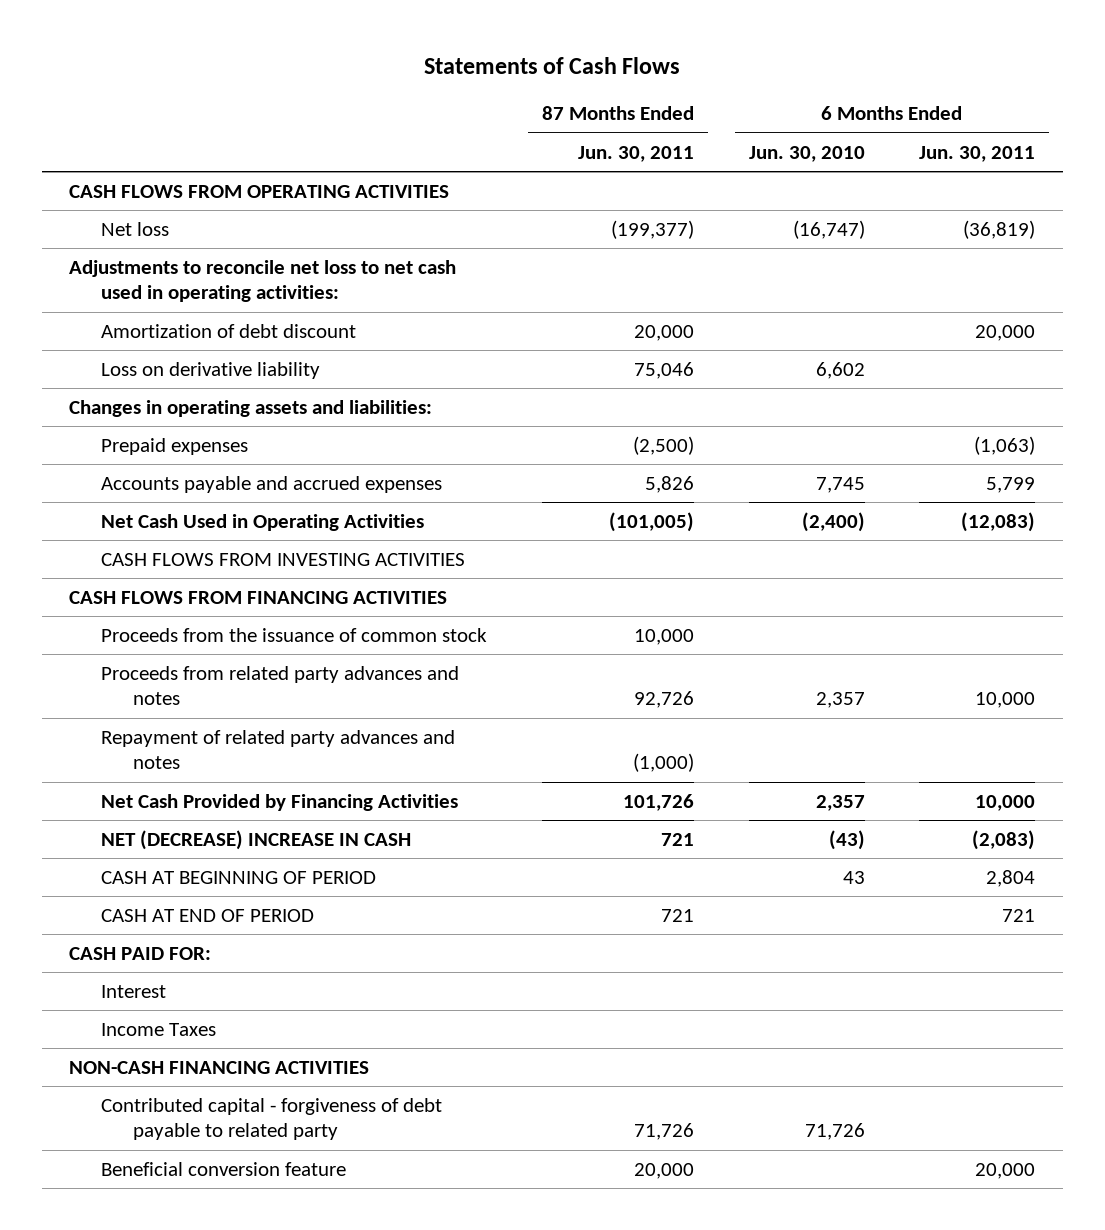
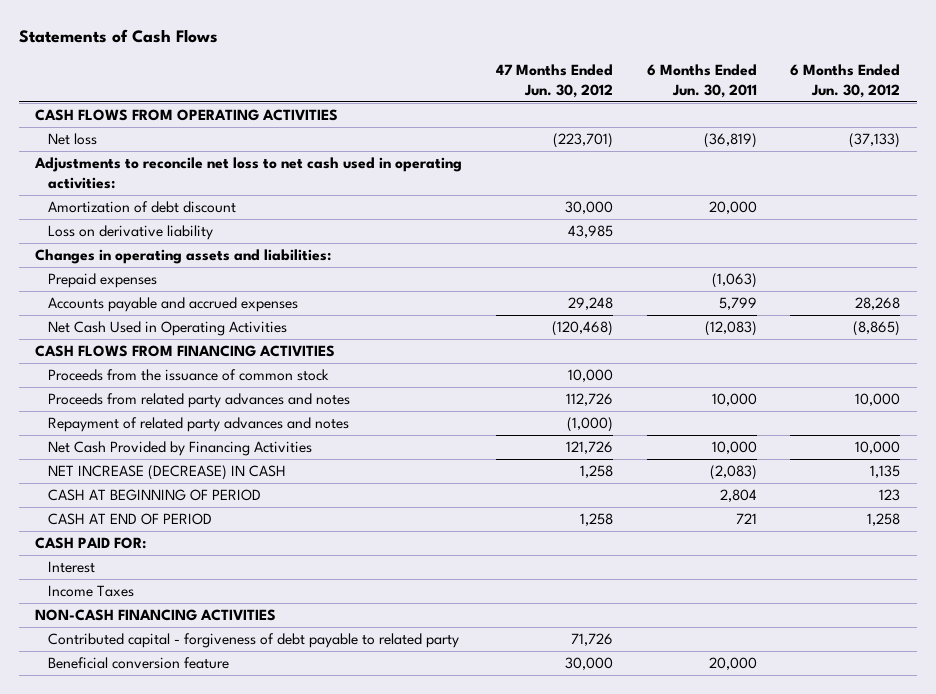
- | 87 Months Ended Jun. 30, 2011 | 6 Months Ended Jun. 30, 2010 | 6 Months Ended Jun. 30, 2011
+ | 47 Months Ended Jun. 30, 2012 | 6 Months Ended Jun. 30, 2011 | 6 Months Ended Jun. 30, 2012
- CASH FLOWS FROM INVESTING ACTIVITIES
- NET (DECREASE) INCREASE IN CASH | 721 | (43) | (2,083)
+ NET INCREASE (DECREASE) IN CASH | 1,258 | (2,083) | 1,135

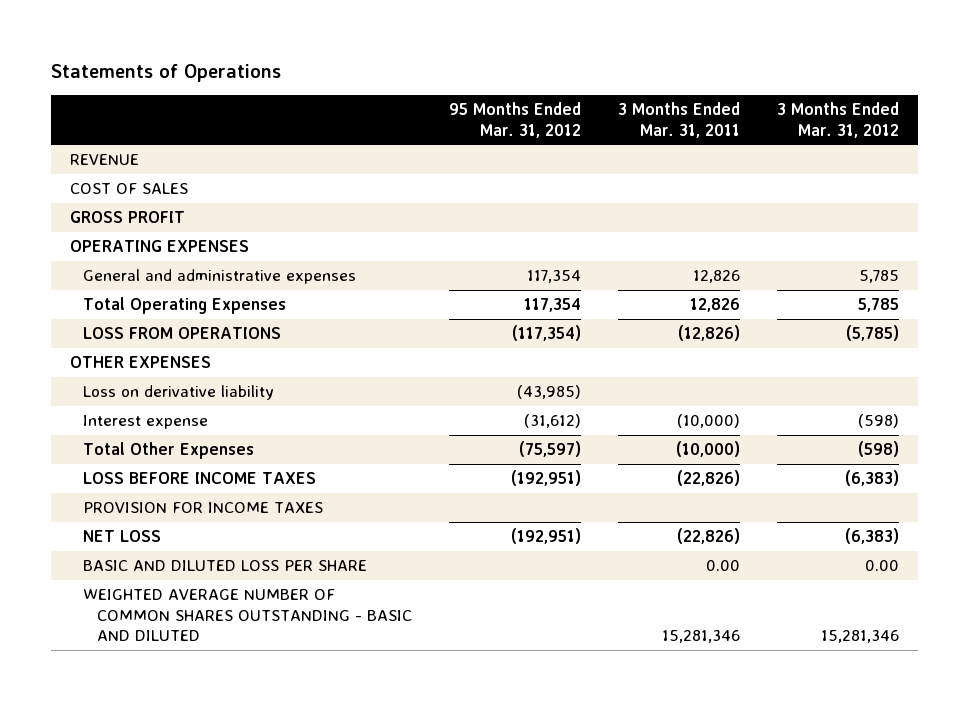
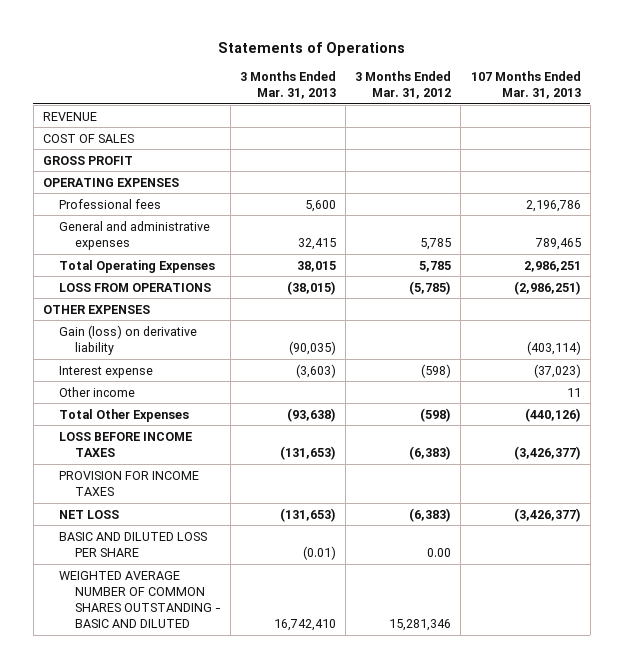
- | 95 Months Ended Mar. 31, 2012 | 3 Months Ended Mar. 31, 2011 | 3 Months Ended Mar. 31, 2012
+ | 3 Months Ended Mar. 31, 2013 | 3 Months Ended Mar. 31, 2012 | 107 Months Ended Mar. 31, 2013
+ Professional fees | 5,600 | | 2,196,786
- Loss on derivative liability | (43,985) | |
+ Gain (loss) on derivative liability | (90,035) | | (403,114)
+ Other income | | | 11

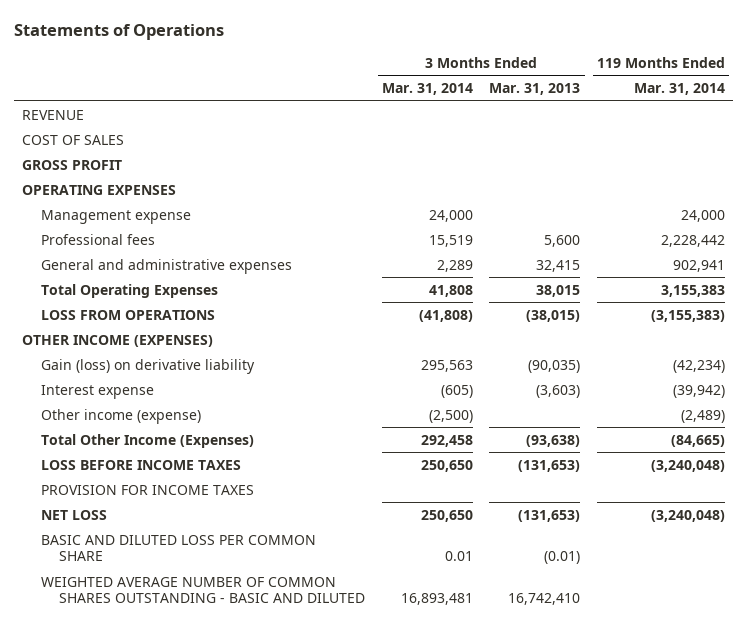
- | 3 Months Ended Mar. 31, 2013 | 3 Months Ended Mar. 31, 2012 | 107 Months Ended Mar. 31, 2013
+ | 3 Months Ended Mar. 31, 2014 | 3 Months Ended Mar. 31, 2013 | 119 Months Ended Mar. 31, 2014
+ Management expense | 24,000 | | 24,000
- OTHER EXPENSES
+ OTHER INCOME (EXPENSES)
- Other income | | | 11
- Total Other Expenses | (93,638) | (598) | (440,126)
+ Other income (expense) | (2,500) | | (2,489)
+ Total Other Income (Expenses) | 292,458 | (93,638) | (84,665)
- BASIC AND DILUTED LOSS PER SHARE | (0.01) | 0.00 |
+ BASIC AND DILUTED LOSS PER COMMON SHARE | 0.01 | (0.01) |

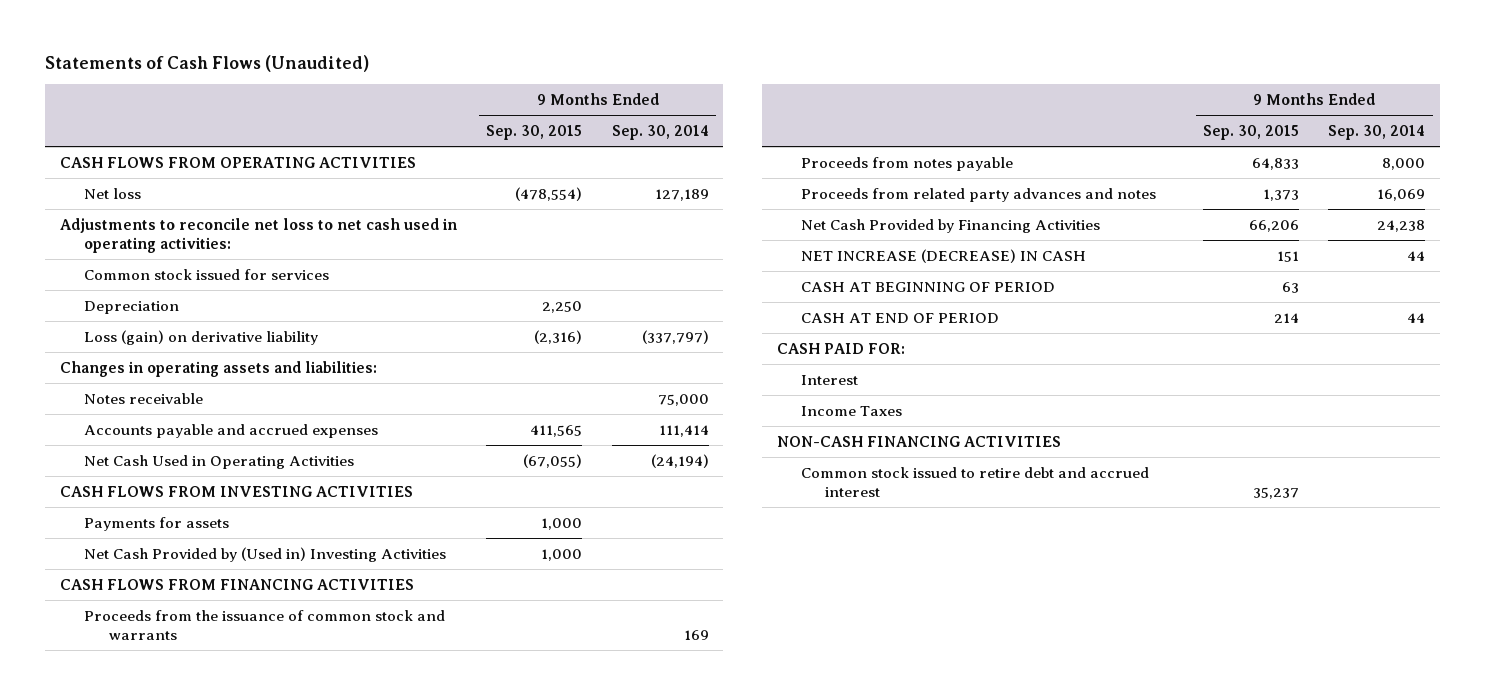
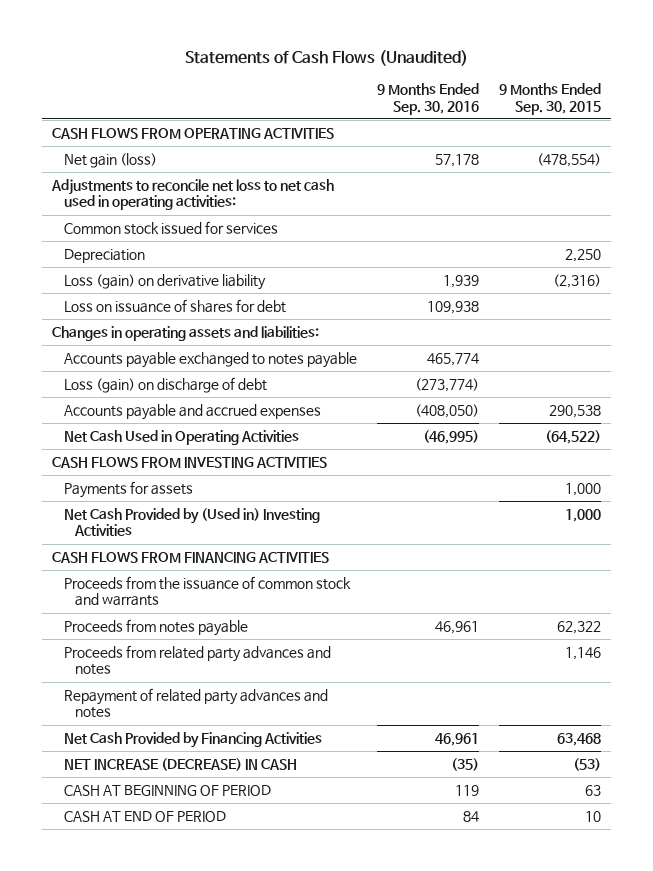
- | 9 Months Ended Sep. 30, 2015 | 9 Months Ended Sep. 30, 2014
+ | 9 Months Ended Sep. 30, 2016 | 9 Months Ended Sep. 30, 2015
- Net loss | (478,554) | 127,189
+ Net gain (loss) | 57,178 | (478,554)
+ Loss on issuance of shares for debt | 109,938 |
- Notes receivable | | 75,000
- Accounts payable and accrued expenses | 411,565 | 111,414
- Net Cash Used in Operating Activities | (67,055) | (24,194)
+ Accounts payable exchanged to notes payable | 465,774 |
+ Loss (gain) on discharge of debt | (273,774) |
+ Accounts payable and accrued expenses | (408,050) | 290,538
+ Net Cash Used in Operating Activities | (46,995) | (64,522)
- Proceeds from notes payable | 64,833 | 8,000
- Proceeds from related party advances and notes | 1,373 | 16,069
- Net Cash Provided by Financing Activities | 66,206 | 24,238
- NET INCREASE (DECREASE) IN CASH | 151 | 44
+ Proceeds from notes payable | 46,961 | 62,322
+ Proceeds from related party advances and notes | | 1,146
+ Repayment of related party advances and notes
+ Net Cash Provided by Financing Activities | 46,961 | 63,468
+ NET INCREASE (DECREASE) IN CASH | (35) | (53)
- CASH AT END OF PERIOD | 214 | 44
- CASH PAID FOR:
- Interest
- Income Taxes
- NON-CASH FINANCING ACTIVITIES
- Common stock issued to retire debt and accrued interest | 35,237 |
+ CASH AT END OF PERIOD | 84 | 10

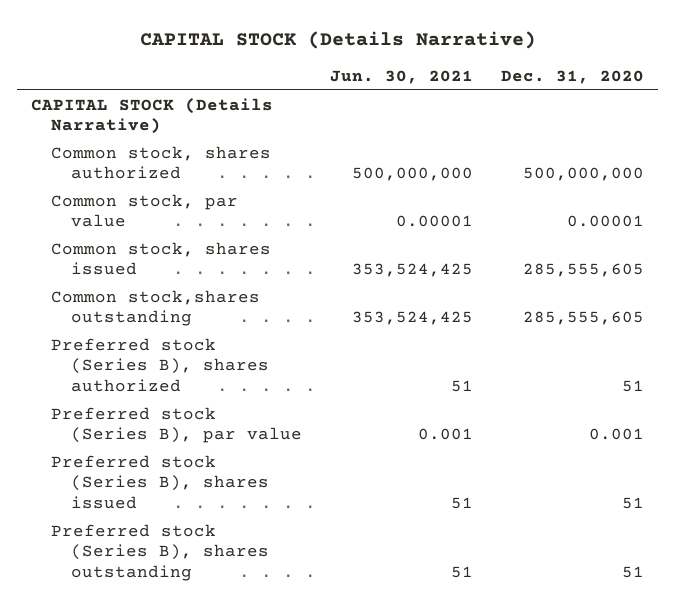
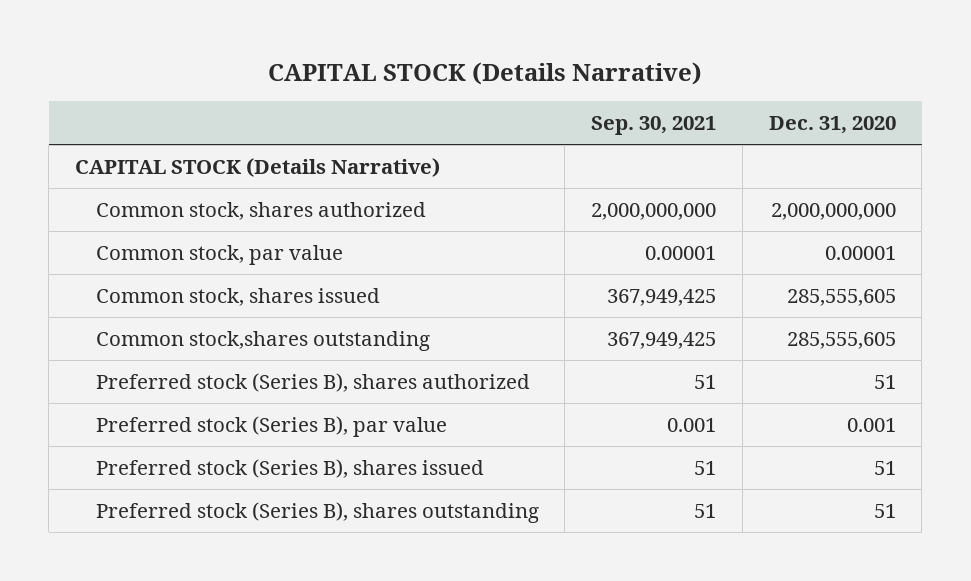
- | Jun. 30, 2021 | Dec. 31, 2020
+ | Sep. 30, 2021 | Dec. 31, 2020
- Common stock, shares authorized | 500,000,000 | 500,000,000
+ Common stock, shares authorized | 2,000,000,000 | 2,000,000,000

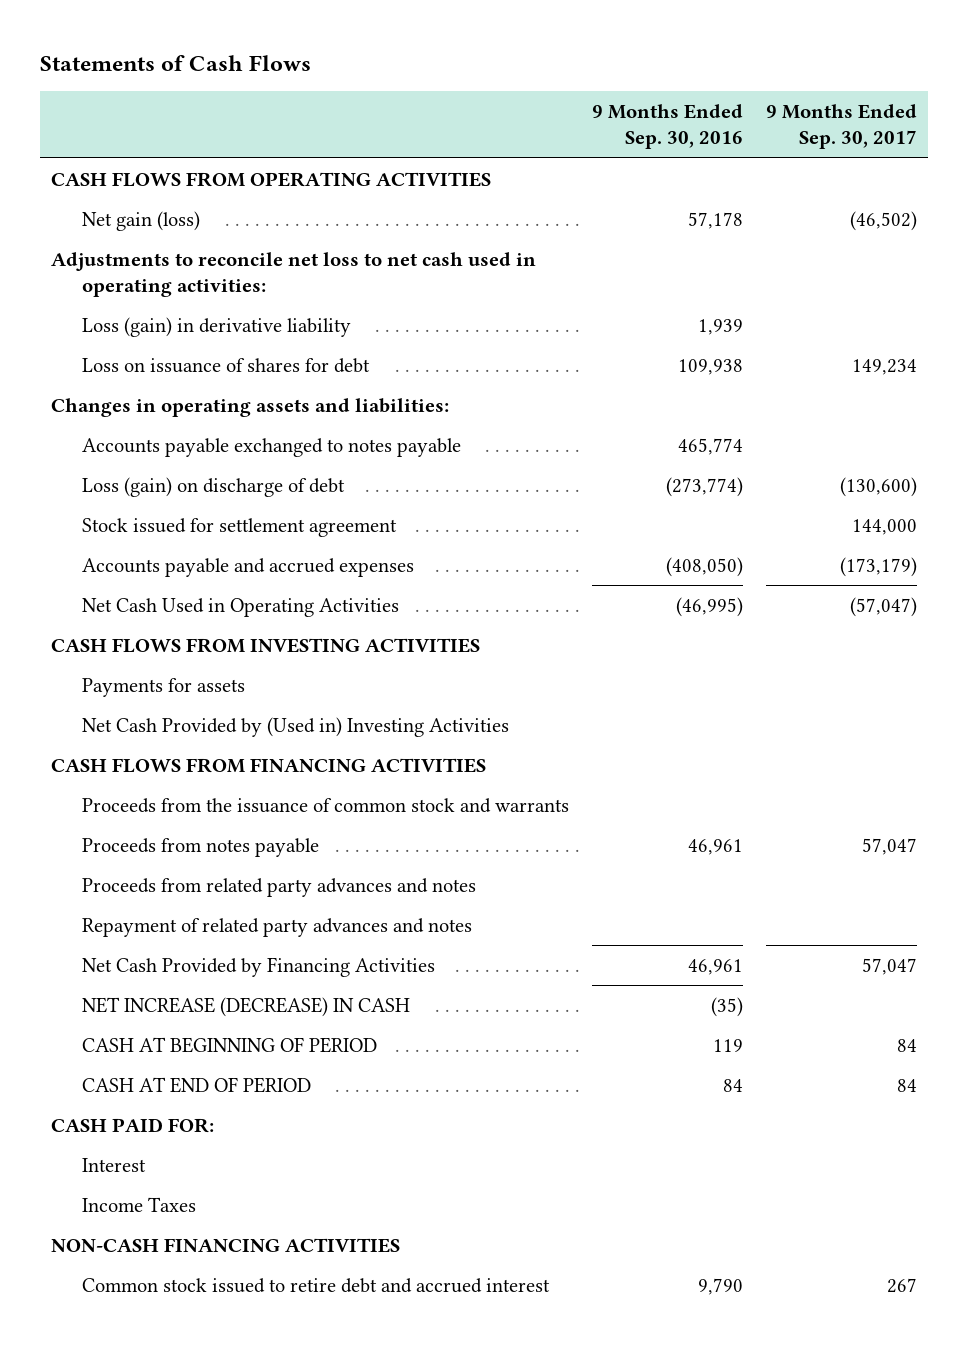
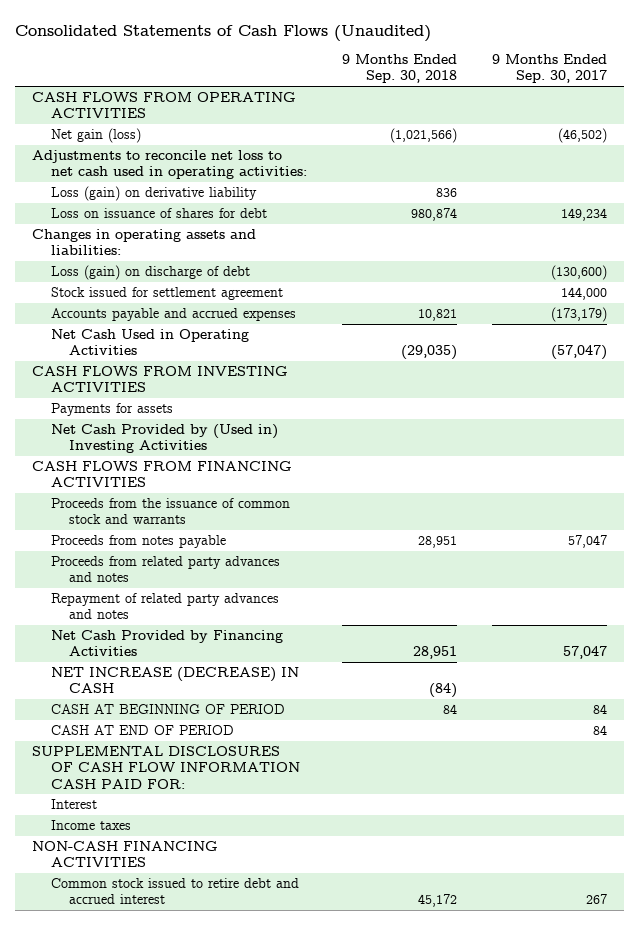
- Statements of Cash Flows
+ Consolidated Statements of Cash Flows (Unaudited)
- | 9 Months Ended Sep. 30, 2016 | 9 Months Ended Sep. 30, 2017
+ | 9 Months Ended Sep. 30, 2018 | 9 Months Ended Sep. 30, 2017
- Loss (gain) in derivative liability | 1,939 |
+ Loss (gain) on derivative liability | 836 |
- Accounts payable exchanged to notes payable | 465,774 |
- CASH PAID FOR:
+ SUPPLEMENTAL DISCLOSURES OF CASH FLOW INFORMATION CASH PAID FOR:
- Income Taxes
+ Income taxes

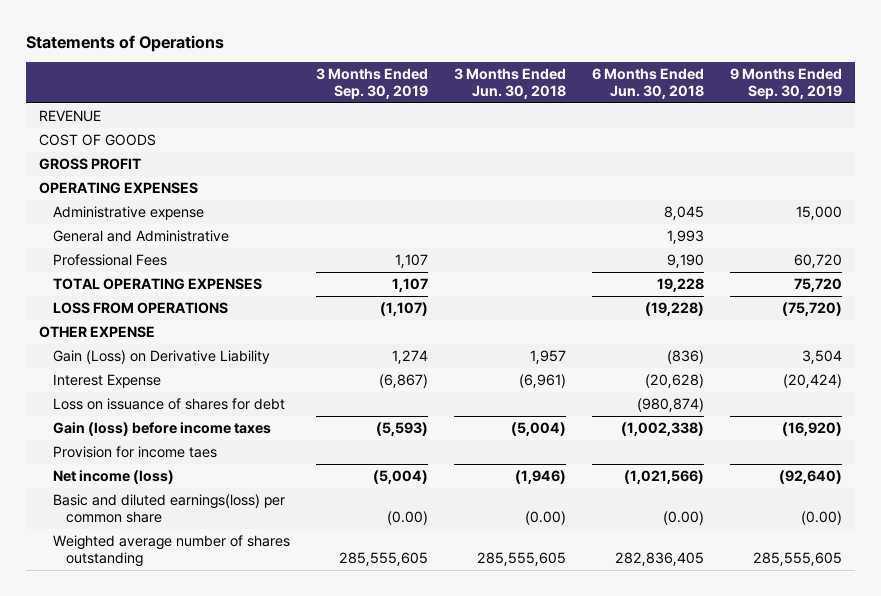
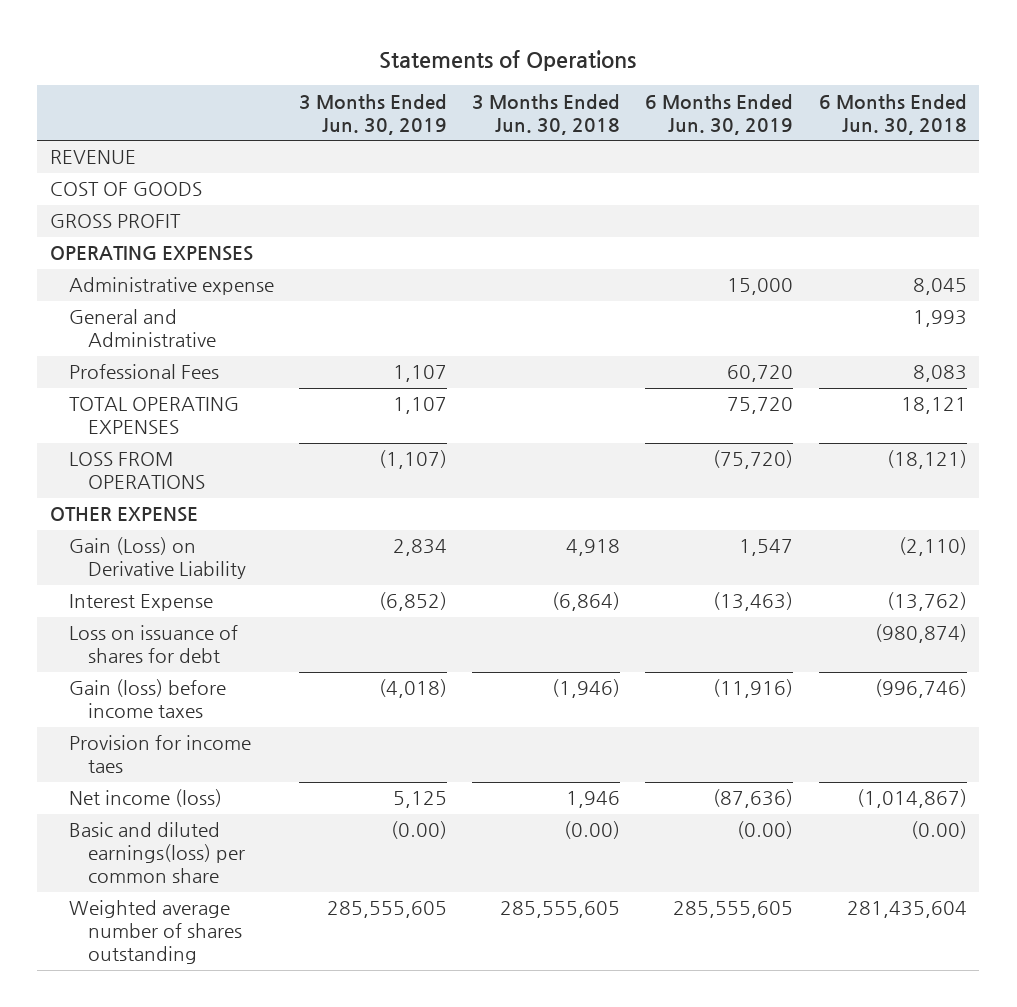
- | 3 Months Ended Sep. 30, 2019 | 3 Months Ended Jun. 30, 2018 | 6 Months Ended Jun. 30, 2018 | 9 Months Ended Sep. 30, 2019
+ | 3 Months Ended Jun. 30, 2019 | 3 Months Ended Jun. 30, 2018 | 6 Months Ended Jun. 30, 2019 | 6 Months Ended Jun. 30, 2018
- Professional Fees | 1,107 | | 9,190 | 60,720
- TOTAL OPERATING EXPENSES | 1,107 | | 19,228 | 75,720
- LOSS FROM OPERATIONS | (1,107) | | (19,228) | (75,720)
+ Professional Fees | 1,107 | | 60,720 | 8,083
+ TOTAL OPERATING EXPENSES | 1,107 | | 75,720 | 18,121
+ LOSS FROM OPERATIONS | (1,107) | | (75,720) | (18,121)
- Gain (Loss) on Derivative Liability | 1,274 | 1,957 | (836) | 3,504
- Interest Expense | (6,867) | (6,961) | (20,628) | (20,424)
+ Gain (Loss) on Derivative Liability | 2,834 | 4,918 | 1,547 | (2,110)
+ Interest Expense | (6,852) | (6,864) | (13,463) | (13,762)
- Gain (loss) before income taxes | (5,593) | (5,004) | (1,002,338) | (16,920)
+ Gain (loss) before income taxes | (4,018) | (1,946) | (11,916) | (996,746)
- Net income (loss) | (5,004) | (1,946) | (1,021,566) | (92,640)
+ Net income (loss) | 5,125 | 1,946 | (87,636) | (1,014,867)
- Weighted average number of shares outstanding | 285,555,605 | 285,555,605 | 282,836,405 | 285,555,605
+ Weighted average number of shares outstanding | 285,555,605 | 285,555,605 | 285,555,605 | 281,435,604

